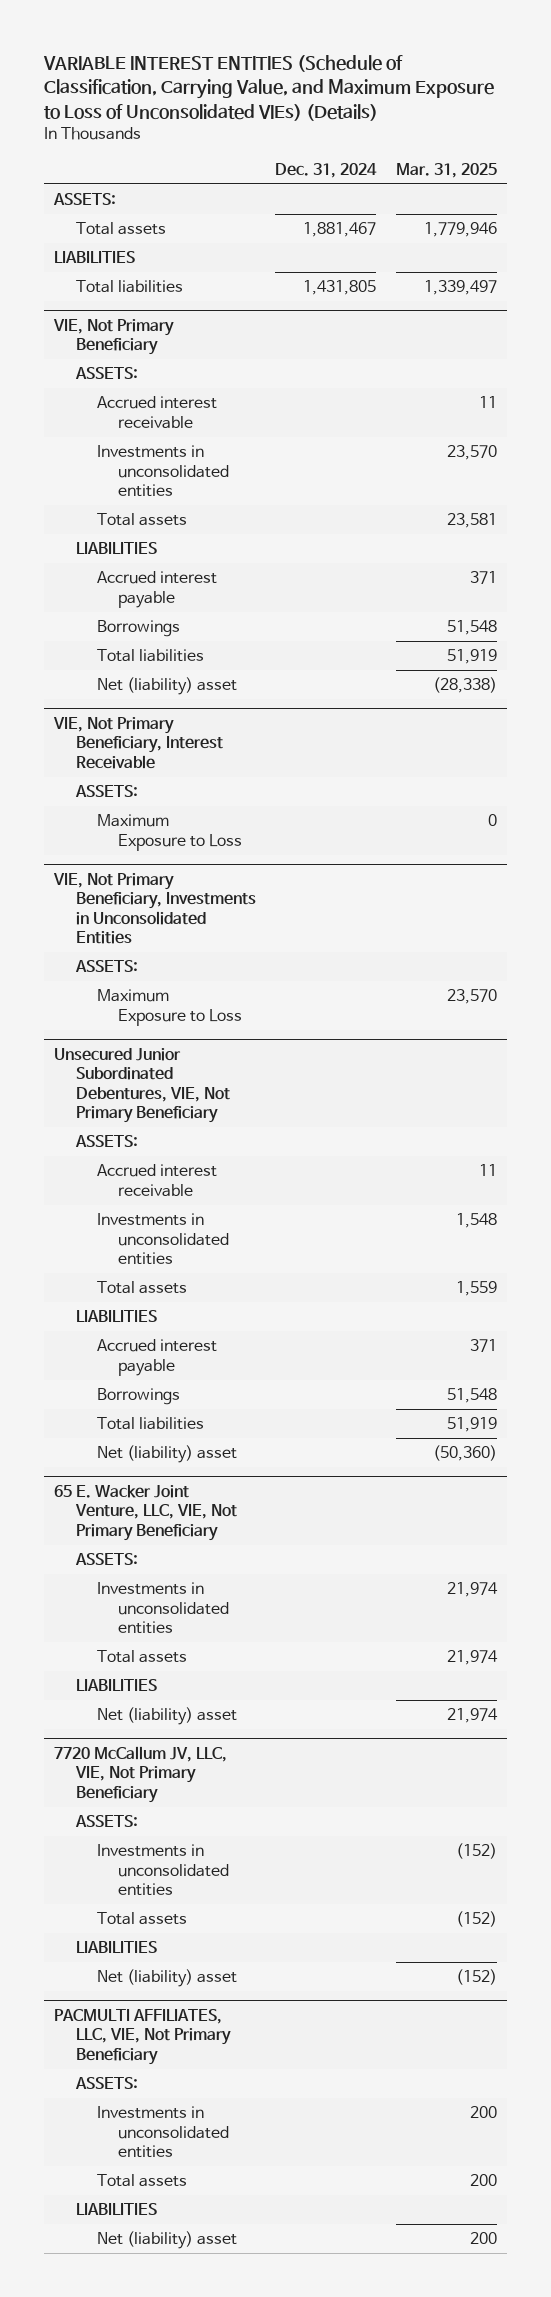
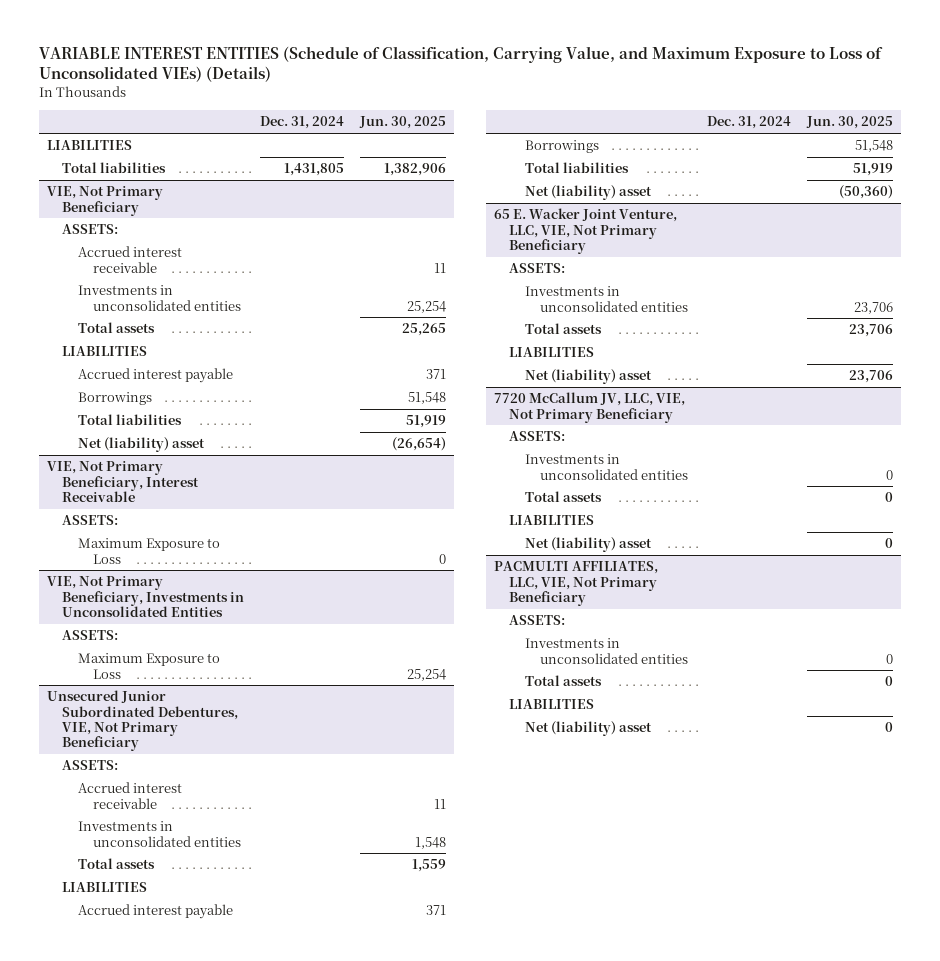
- | Dec. 31, 2024 | Mar. 31, 2025
+ | Dec. 31, 2024 | Jun. 30, 2025
- ASSETS:
- Total assets | 1,881,467 | 1,779,946

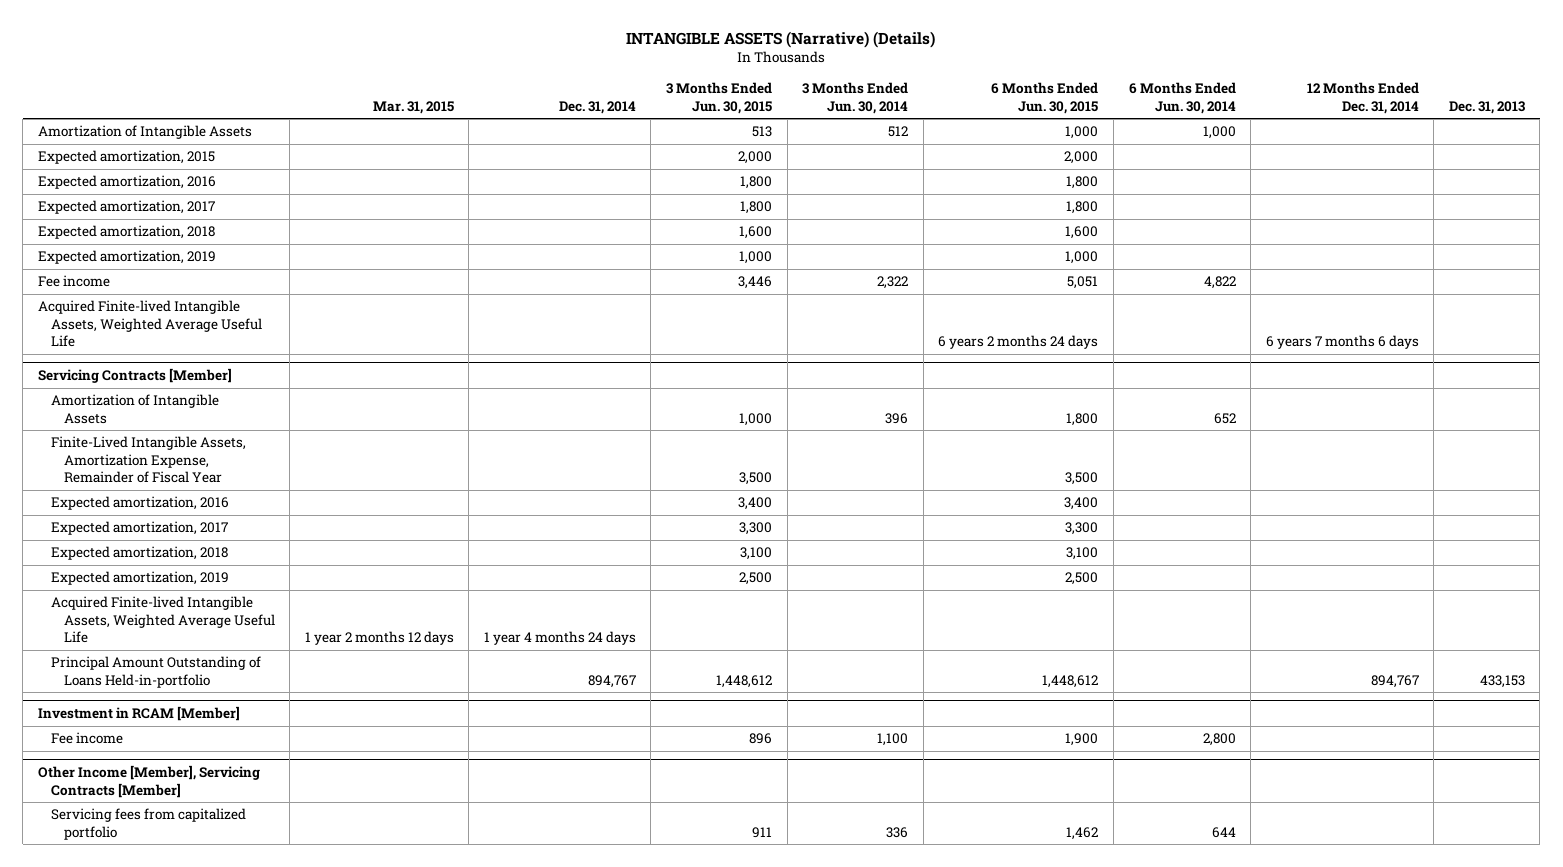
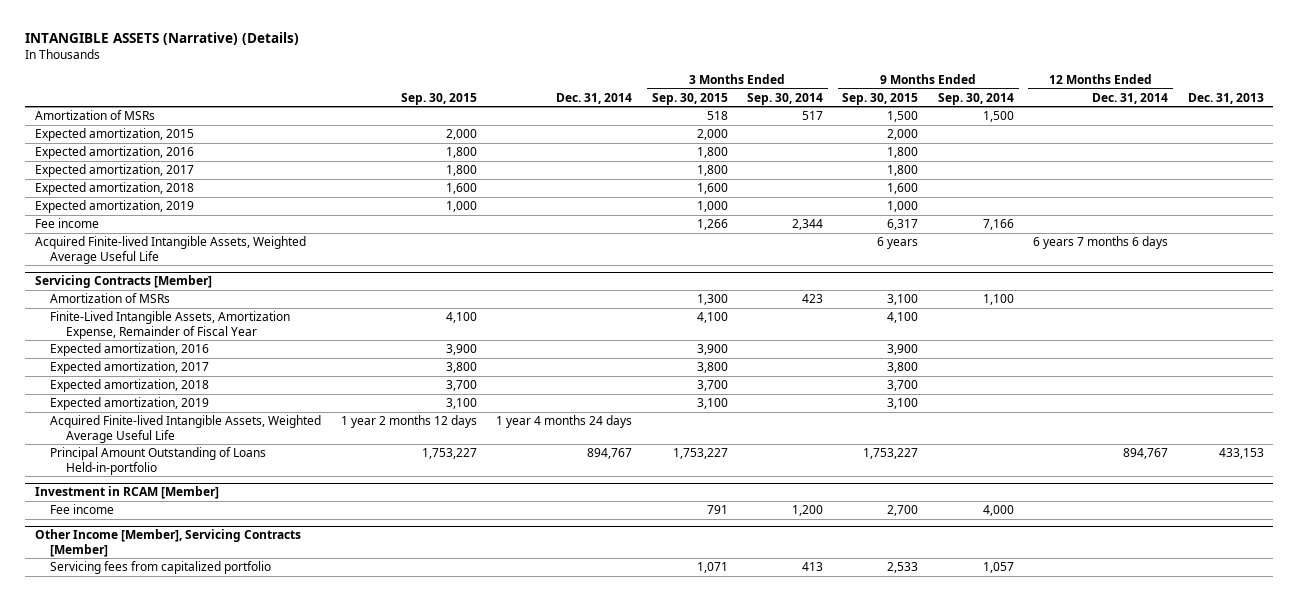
- | Mar. 31, 2015 | Dec. 31, 2014 | 3 Months Ended Jun. 30, 2015 | 3 Months Ended Jun. 30, 2014 | 6 Months Ended Jun. 30, 2015 | 6 Months Ended Jun. 30, 2014 | 12 Months Ended Dec. 31, 2014 | Dec. 31, 2013
+ | Sep. 30, 2015 | Dec. 31, 2014 | 3 Months Ended Sep. 30, 2015 | 3 Months Ended Sep. 30, 2014 | 9 Months Ended Sep. 30, 2015 | 9 Months Ended Sep. 30, 2014 | 12 Months Ended Dec. 31, 2014 | Dec. 31, 2013
- Amortization of Intangible Assets | | | 513 | 512 | 1,000 | 1,000 | |
+ Amortization of MSRs | | | 518 | 517 | 1,500 | 1,500 | |
@ Servicing Contracts [Member]
- Amortization of Intangible Assets | | | 1,000 | 396 | 1,800 | 652 | |
+ Amortization of MSRs | | | 1,300 | 423 | 3,100 | 1,100 | |

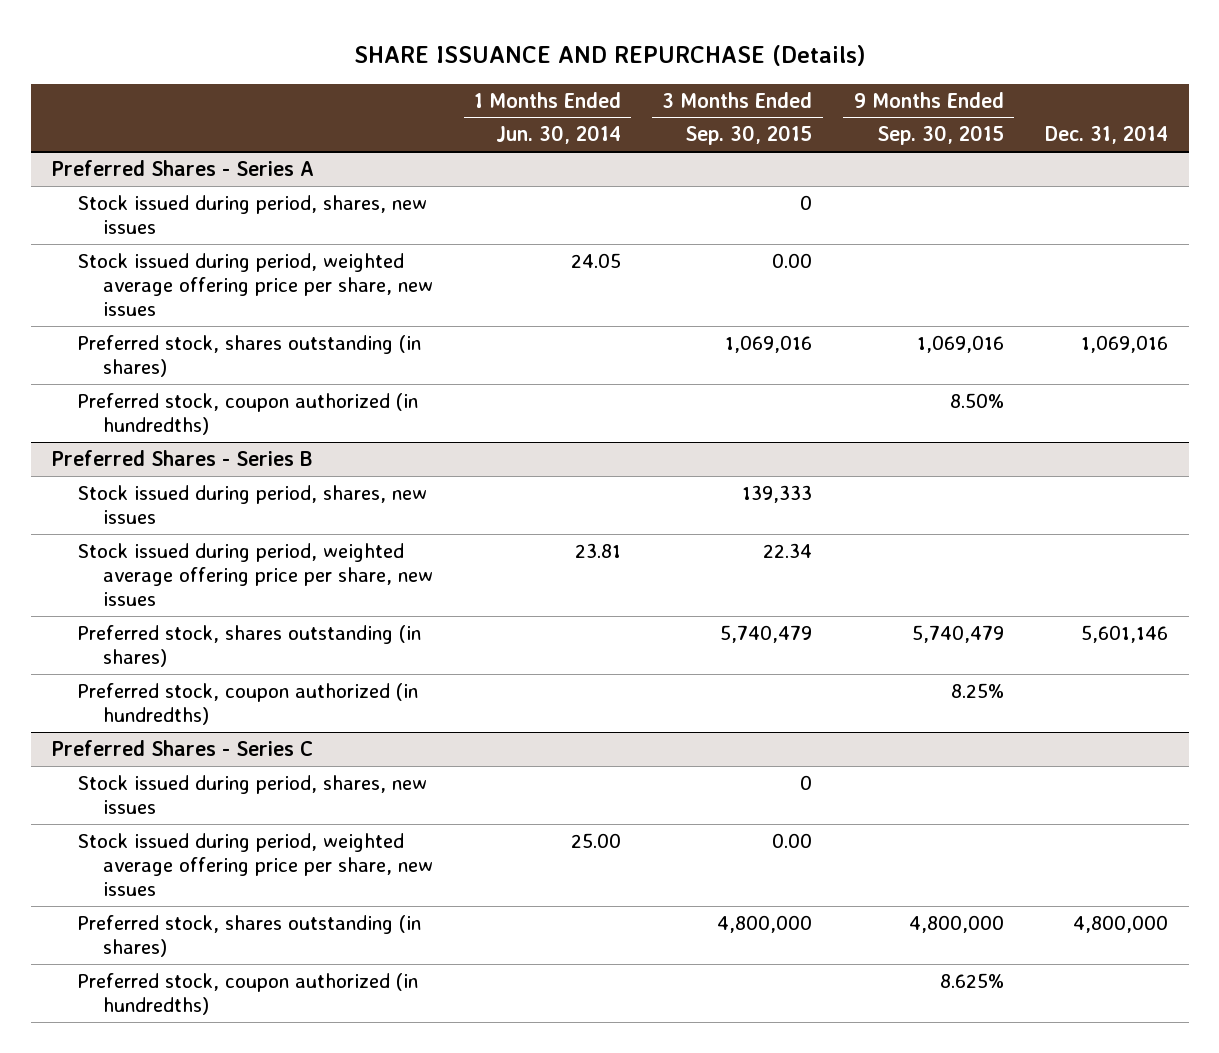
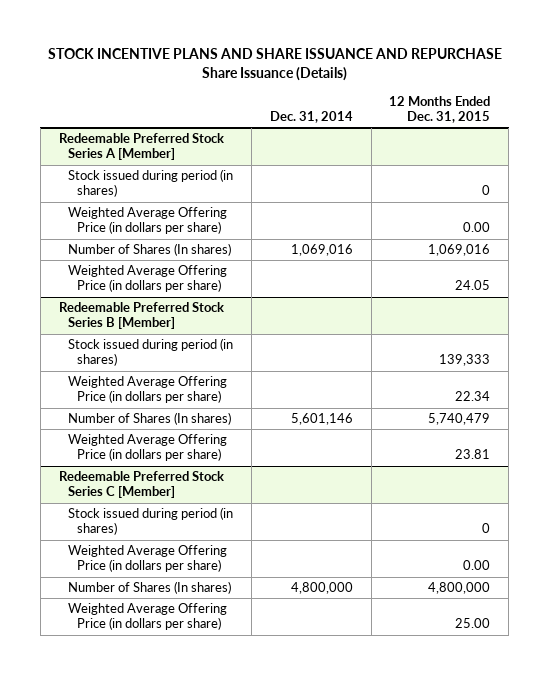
- SHARE ISSUANCE AND REPURCHASE (Details)
+ STOCK INCENTIVE PLANS AND SHARE ISSUANCE AND REPURCHASE Share Issuance (Details)
- | 1 Months Ended Jun. 30, 2014 | 3 Months Ended Sep. 30, 2015 | 9 Months Ended Sep. 30, 2015 | Dec. 31, 2014
+ | Dec. 31, 2014 | 12 Months Ended Dec. 31, 2015
- Preferred Shares - Series A
- Stock issued during period, shares, new issues | | 0 | |
- Stock issued during period, weighted average offering price per share, new issues | 24.05 | 0.00 | |
- Preferred stock, shares outstanding (in shares) | | 1,069,016 | 1,069,016 | 1,069,016
- Preferred stock, coupon authorized (in hundredths) | | | 8.50% |
- Preferred Shares - Series B
- Stock issued during period, shares, new issues | | 139,333 | |
- Stock issued during period, weighted average offering price per share, new issues | 23.81 | 22.34 | |
- Preferred stock, shares outstanding (in shares) | | 5,740,479 | 5,740,479 | 5,601,146
- Preferred stock, coupon authorized (in hundredths) | | | 8.25% |
- Preferred Shares - Series C
- Stock issued during period, shares, new issues | | 0 | |
- Stock issued during period, weighted average offering price per share, new issues | 25.00 | 0.00 | |
- Preferred stock, shares outstanding (in shares) | | 4,800,000 | 4,800,000 | 4,800,000
- Preferred stock, coupon authorized (in hundredths) | | | 8.625% |
+ Redeemable Preferred Stock Series A [Member]
+ Stock issued during period (in shares) | | 0
+ Weighted Average Offering Price (in dollars per share) | | 0.00
+ Number of Shares (In shares) | 1,069,016 | 1,069,016
+ Weighted Average Offering Price (in dollars per share) | | 24.05
+ Redeemable Preferred Stock Series B [Member]
+ Stock issued during period (in shares) | | 139,333
+ Weighted Average Offering Price (in dollars per share) | | 22.34
+ Number of Shares (In shares) | 5,601,146 | 5,740,479
+ Weighted Average Offering Price (in dollars per share) | | 23.81
+ Redeemable Preferred Stock Series C [Member]
+ Stock issued during period (in shares) | | 0
+ Weighted Average Offering Price (in dollars per share) | | 0.00
+ Number of Shares (In shares) | 4,800,000 | 4,800,000
+ Weighted Average Offering Price (in dollars per share) | | 25.00

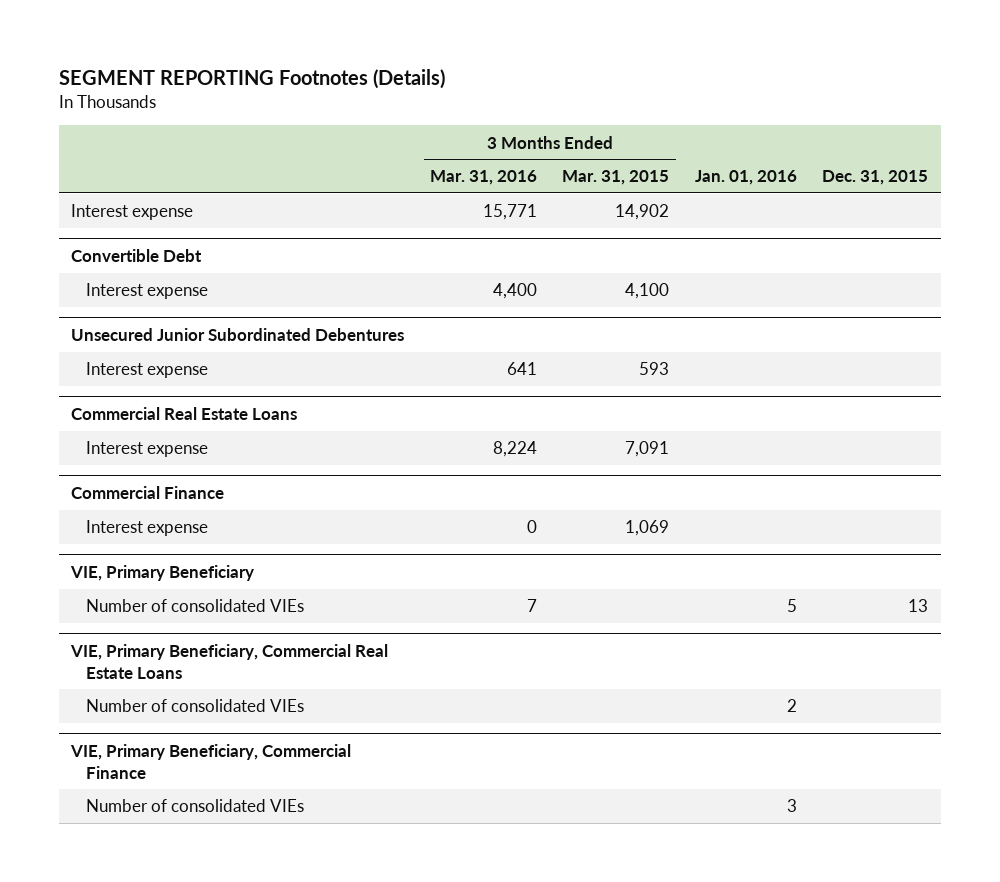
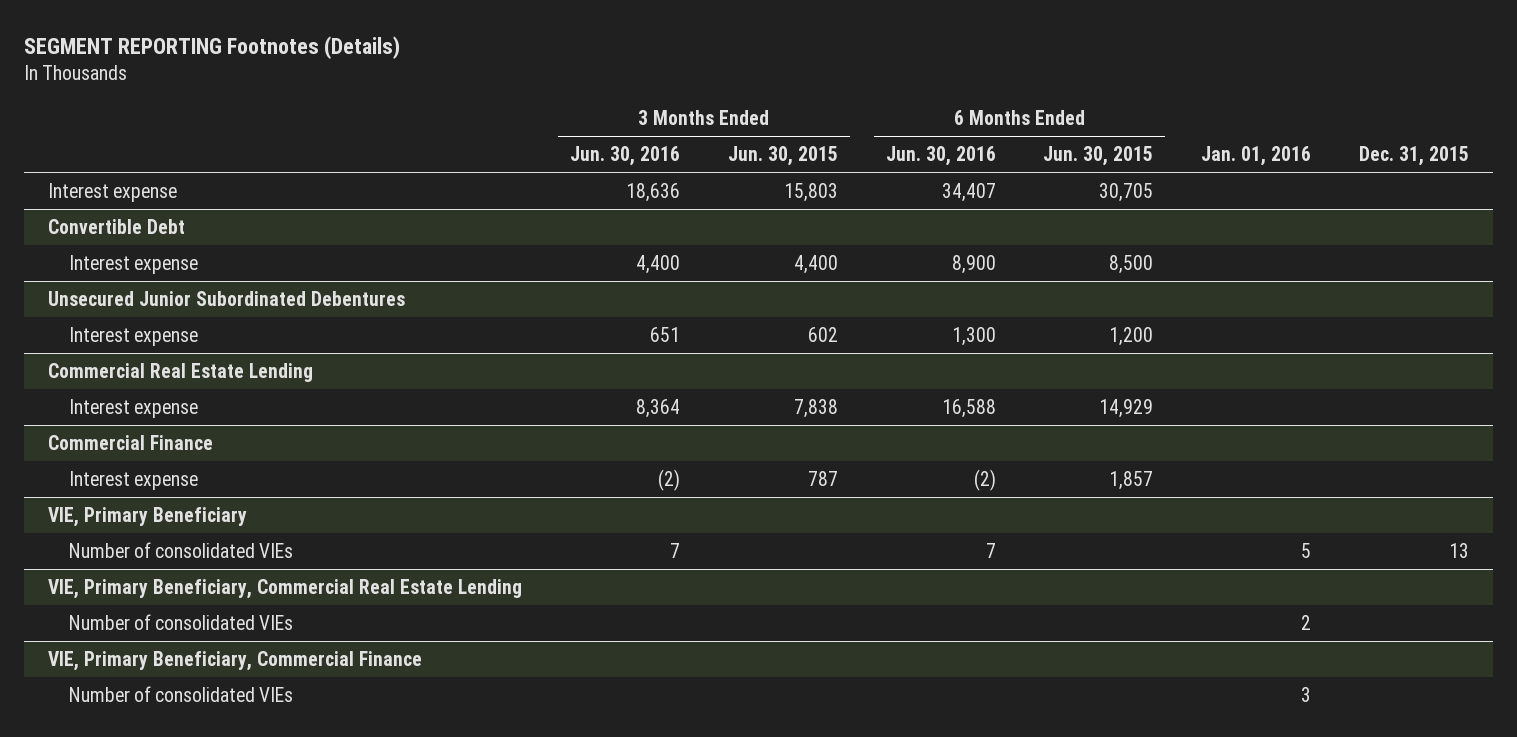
- | 3 Months Ended Mar. 31, 2016 | 3 Months Ended Mar. 31, 2015 | Jan. 01, 2016 | Dec. 31, 2015
+ | 3 Months Ended Jun. 30, 2016 | 3 Months Ended Jun. 30, 2015 | 6 Months Ended Jun. 30, 2016 | 6 Months Ended Jun. 30, 2015 | Jan. 01, 2016 | Dec. 31, 2015
- Commercial Real Estate Loans
+ Commercial Real Estate Lending
- VIE, Primary Beneficiary, Commercial Real Estate Loans
+ VIE, Primary Beneficiary, Commercial Real Estate Lending

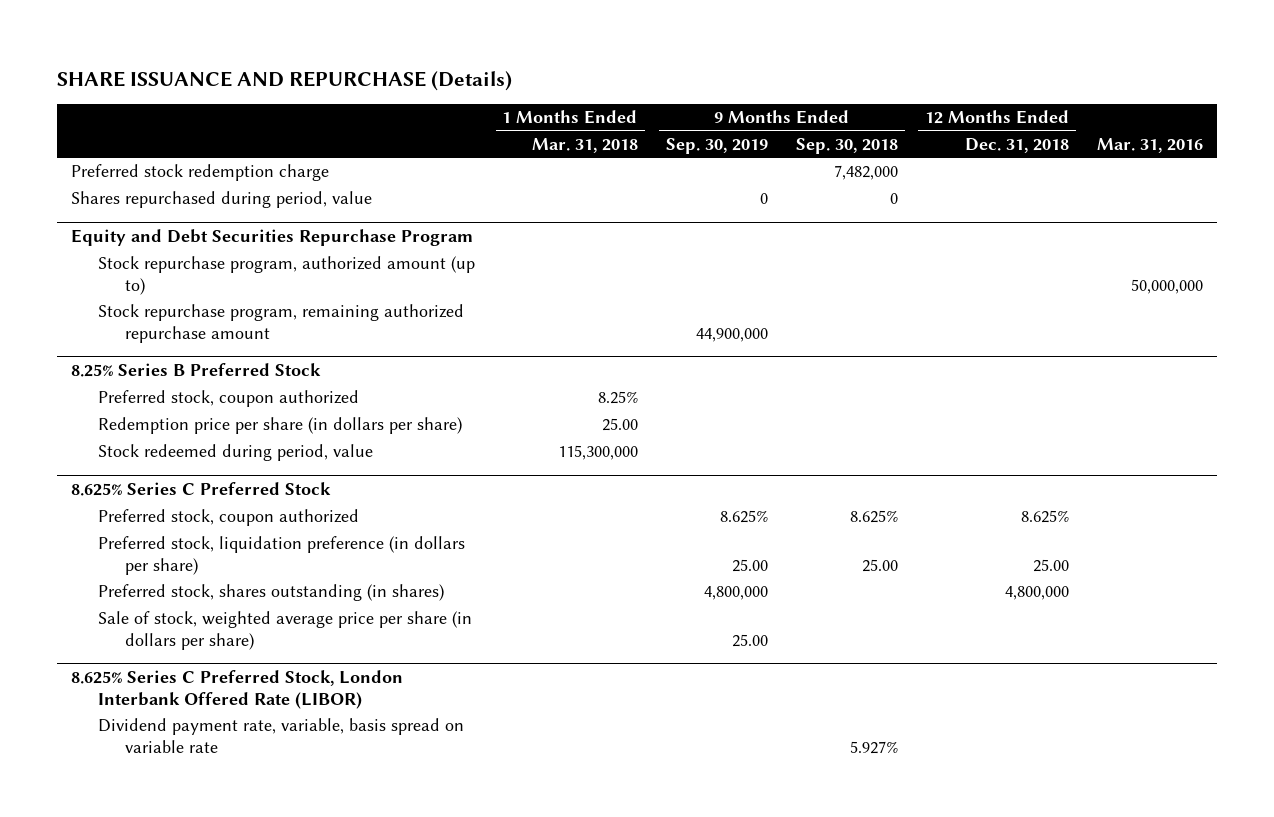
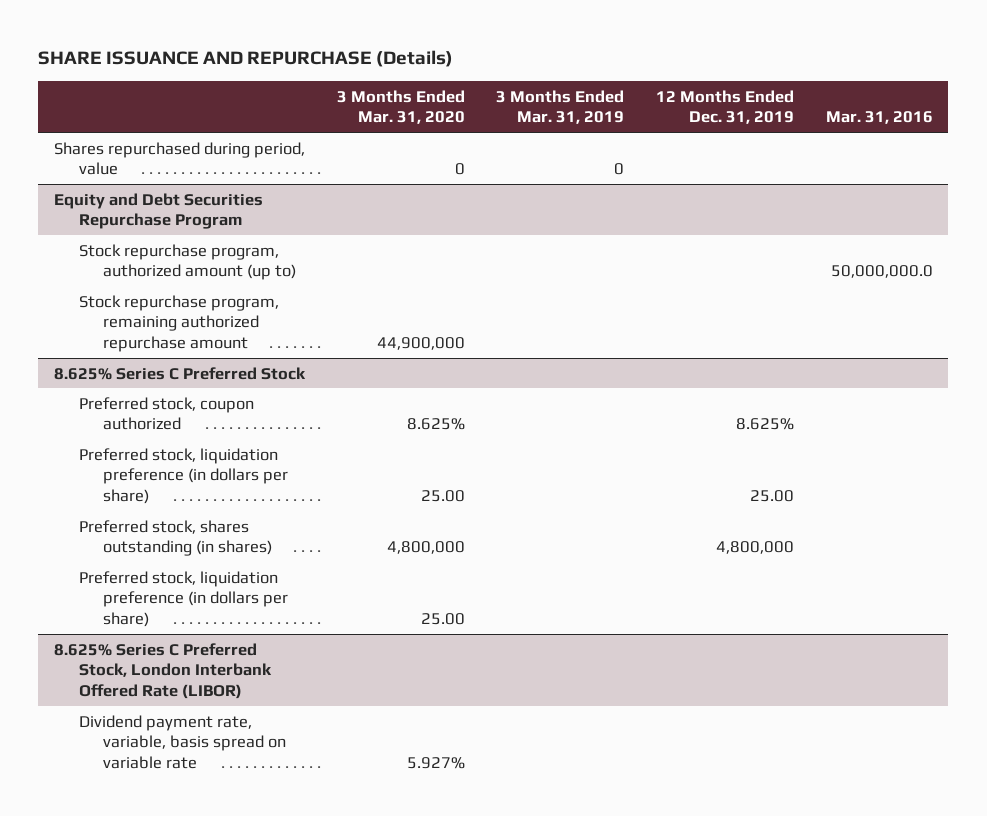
- | 1 Months Ended Mar. 31, 2018 | 9 Months Ended Sep. 30, 2019 | 9 Months Ended Sep. 30, 2018 | 12 Months Ended Dec. 31, 2018 | Mar. 31, 2016
+ | 3 Months Ended Mar. 31, 2020 | 3 Months Ended Mar. 31, 2019 | 12 Months Ended Dec. 31, 2019 | Mar. 31, 2016
- Preferred stock redemption charge | | | 7,482,000 | |
@ Equity and Debt Securities Repurchase Program
- Stock repurchase program, authorized amount (up to) | | | | | 50,000,000
+ Stock repurchase program, authorized amount (up to) | | | | 50,000,000.0
- 8.25% Series B Preferred Stock
- Preferred stock, coupon authorized | 8.25% | | | |
- Redemption price per share (in dollars per share) | 25.00 | | | |
- Stock redeemed during period, value | 115,300,000 | | | |
@ 8.625% Series C Preferred Stock
- Sale of stock, weighted average price per share (in dollars per share) | | 25.00 | | |
+ Preferred stock, liquidation preference (in dollars per share) | 25.00 | | |

